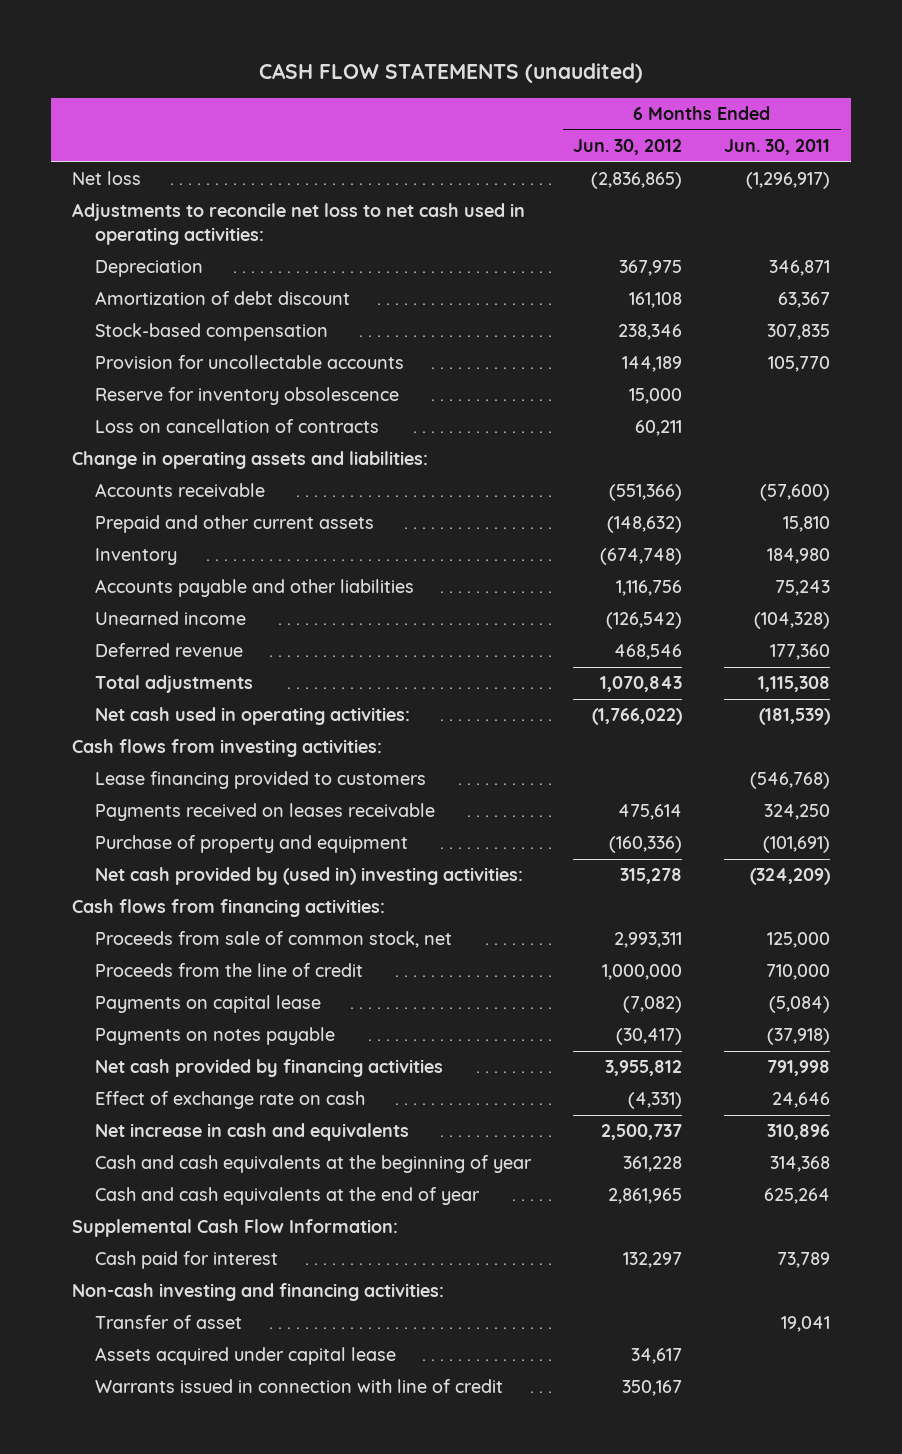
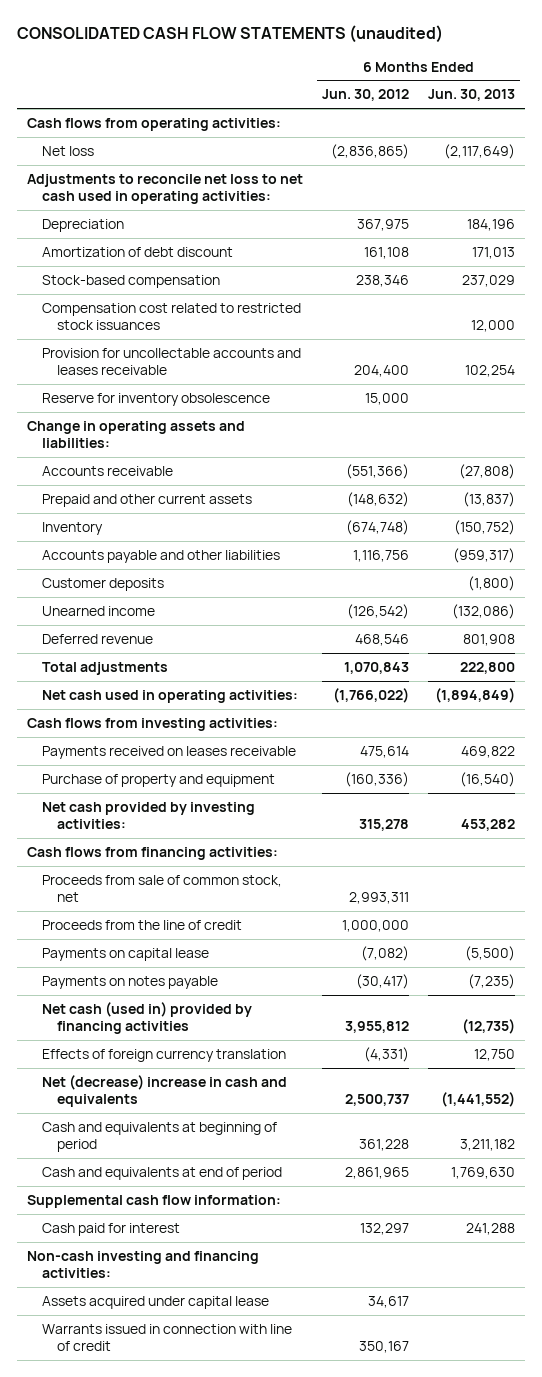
- CASH FLOW STATEMENTS (unaudited)
+ CONSOLIDATED CASH FLOW STATEMENTS (unaudited)
- | 6 Months Ended Jun. 30, 2012 | 6 Months Ended Jun. 30, 2011
+ | 6 Months Ended Jun. 30, 2012 | 6 Months Ended Jun. 30, 2013
+ Cash flows from operating activities:
- Provision for uncollectable accounts | 144,189 | 105,770
+ Compensation cost related to restricted stock issuances | | 12,000
+ Provision for uncollectable accounts and leases receivable | 204,400 | 102,254
- Loss on cancellation of contracts | 60,211 |
+ Customer deposits | | (1,800)
- Lease financing provided to customers | | (546,768)
- Net cash provided by (used in) investing activities: | 315,278 | (324,209)
+ Net cash provided by investing activities: | 315,278 | 453,282
- Net cash provided by financing activities | 3,955,812 | 791,998
- Effect of exchange rate on cash | (4,331) | 24,646
- Net increase in cash and equivalents | 2,500,737 | 310,896
- Cash and cash equivalents at the beginning of year | 361,228 | 314,368
- Cash and cash equivalents at the end of year | 2,861,965 | 625,264
- Supplemental Cash Flow Information:
+ Net cash (used in) provided by financing activities | 3,955,812 | (12,735)
+ Effects of foreign currency translation | (4,331) | 12,750
+ Net (decrease) increase in cash and equivalents | 2,500,737 | (1,441,552)
+ Cash and equivalents at beginning of period | 361,228 | 3,211,182
+ Cash and equivalents at end of period | 2,861,965 | 1,769,630
+ Supplemental cash flow information:
- Transfer of asset | | 19,041

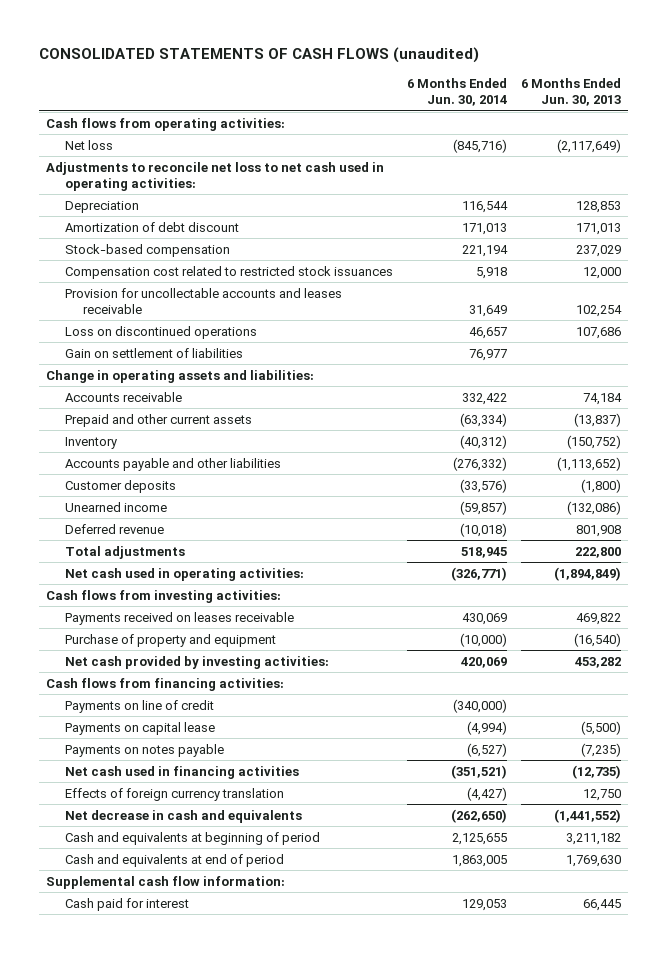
- CONSOLIDATED CASH FLOW STATEMENTS (unaudited)
+ CONSOLIDATED STATEMENTS OF CASH FLOWS (unaudited)
- | 6 Months Ended Jun. 30, 2012 | 6 Months Ended Jun. 30, 2013
+ | 6 Months Ended Jun. 30, 2014 | 6 Months Ended Jun. 30, 2013
- Depreciation | 367,975 | 184,196
+ Depreciation | 116,544 | 128,853
- Reserve for inventory obsolescence | 15,000 |
+ Loss on discontinued operations | 46,657 | 107,686
+ Gain on settlement of liabilities | 76,977 |
- Accounts receivable | (551,366) | (27,808)
+ Accounts receivable | 332,422 | 74,184
- Accounts payable and other liabilities | 1,116,756 | (959,317)
+ Accounts payable and other liabilities | (276,332) | (1,113,652)
- Proceeds from sale of common stock, net | 2,993,311 |
- Proceeds from the line of credit | 1,000,000 |
+ Payments on line of credit | (340,000) |
- Net cash (used in) provided by financing activities | 3,955,812 | (12,735)
+ Net cash used in financing activities | (351,521) | (12,735)
- Net (decrease) increase in cash and equivalents | 2,500,737 | (1,441,552)
+ Net decrease in cash and equivalents | (262,650) | (1,441,552)
- Cash paid for interest | 132,297 | 241,288
- Non-cash investing and financing activities:
- Assets acquired under capital lease | 34,617 |
- Warrants issued in connection with line of credit | 350,167 |
+ Cash paid for interest | 129,053 | 66,445

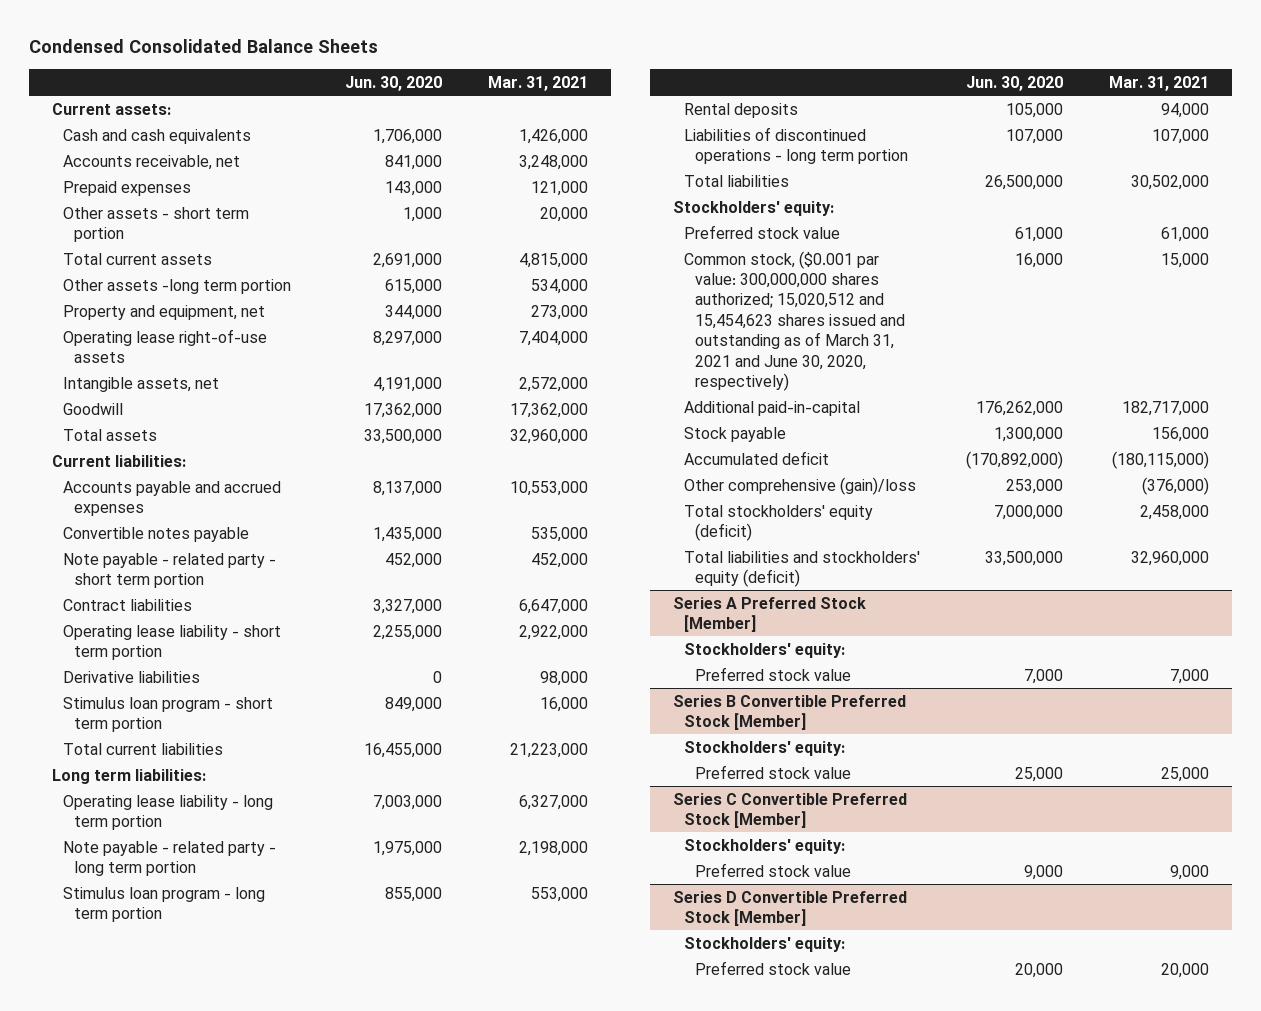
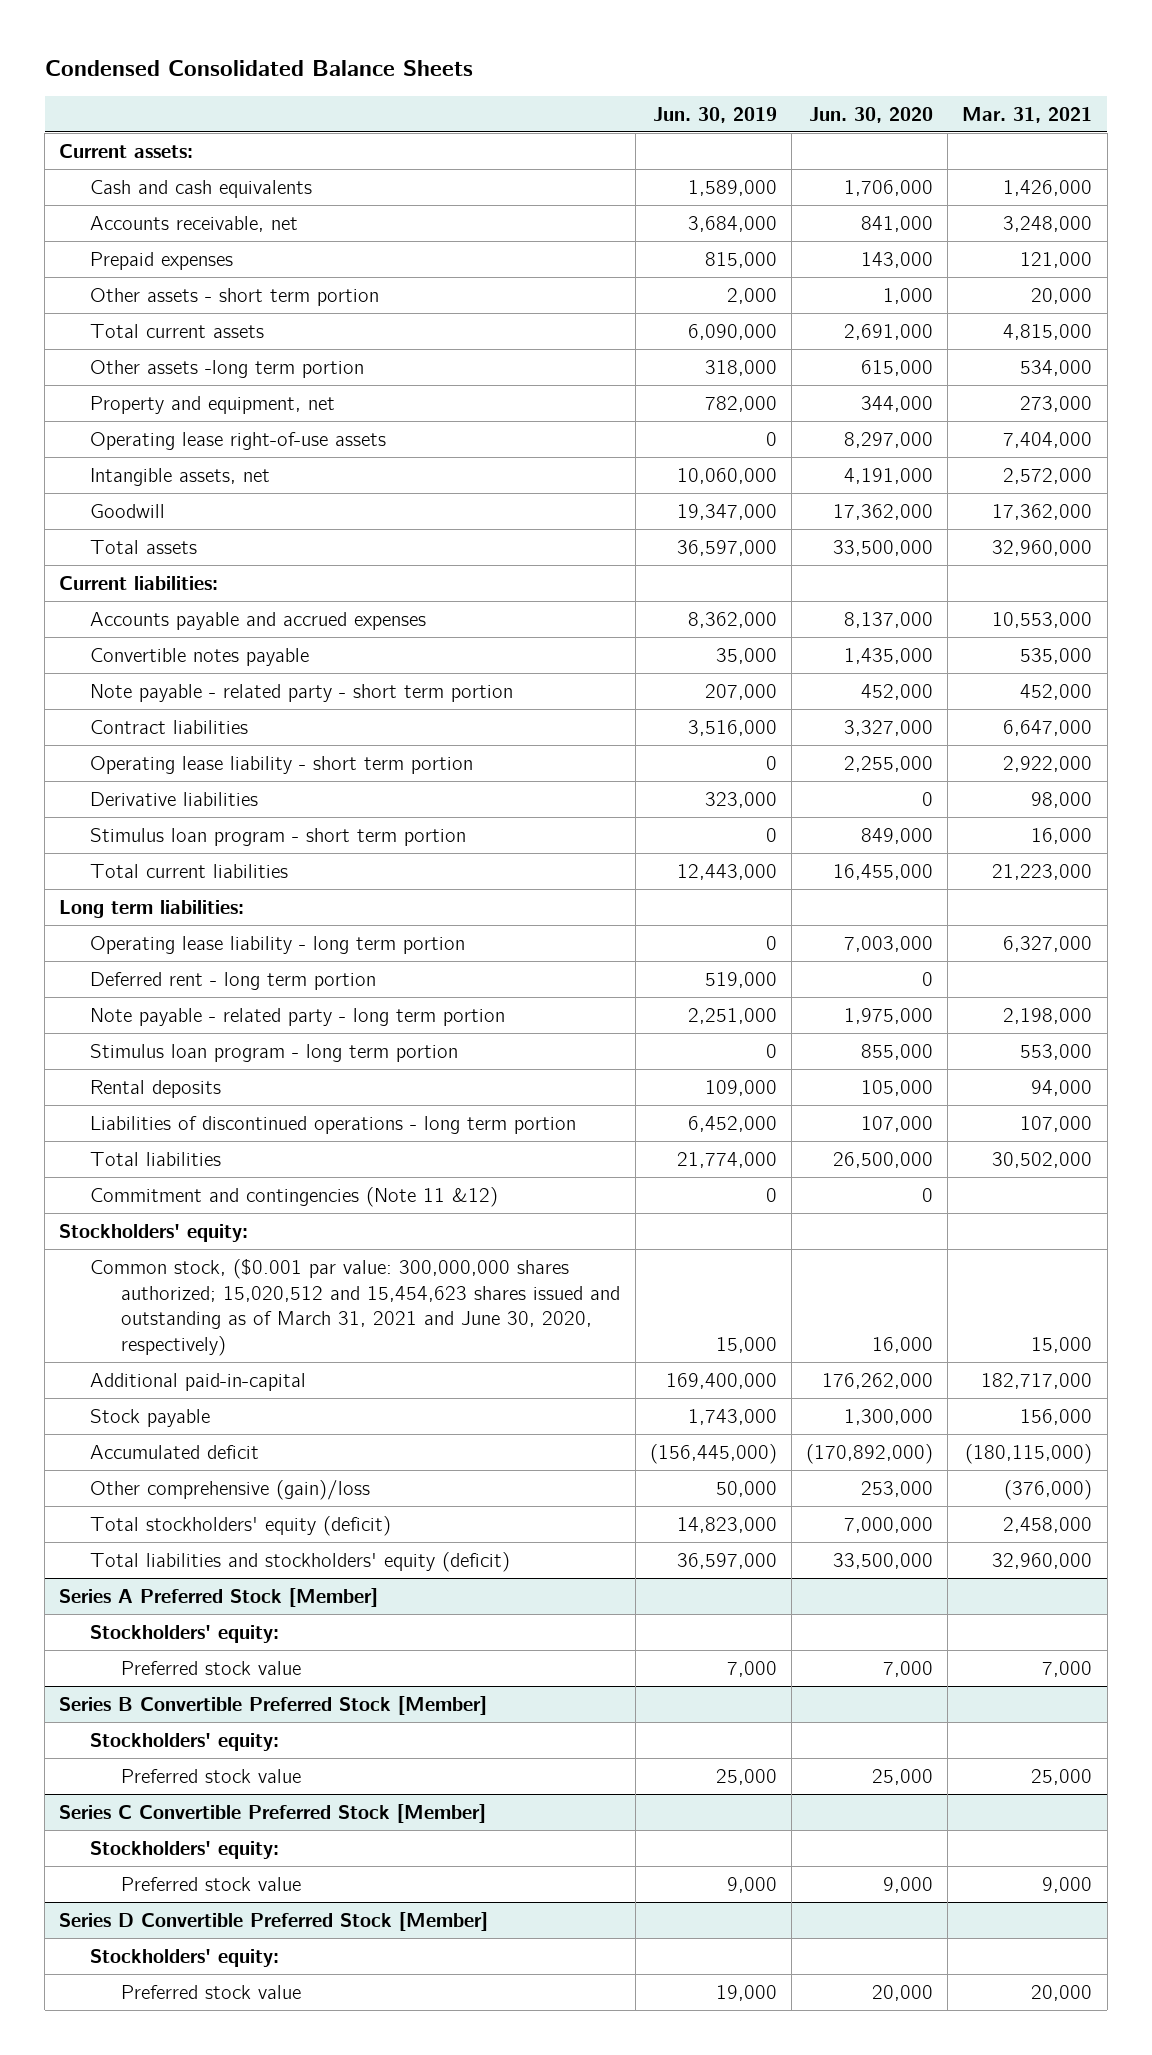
- | Jun. 30, 2020 | Mar. 31, 2021
+ | Jun. 30, 2019 | Jun. 30, 2020 | Mar. 31, 2021
+ Deferred rent - long term portion | 519,000 | 0 |
+ Commitment and contingencies (Note 11 &12) | 0 | 0 |
- Preferred stock value | 61,000 | 61,000

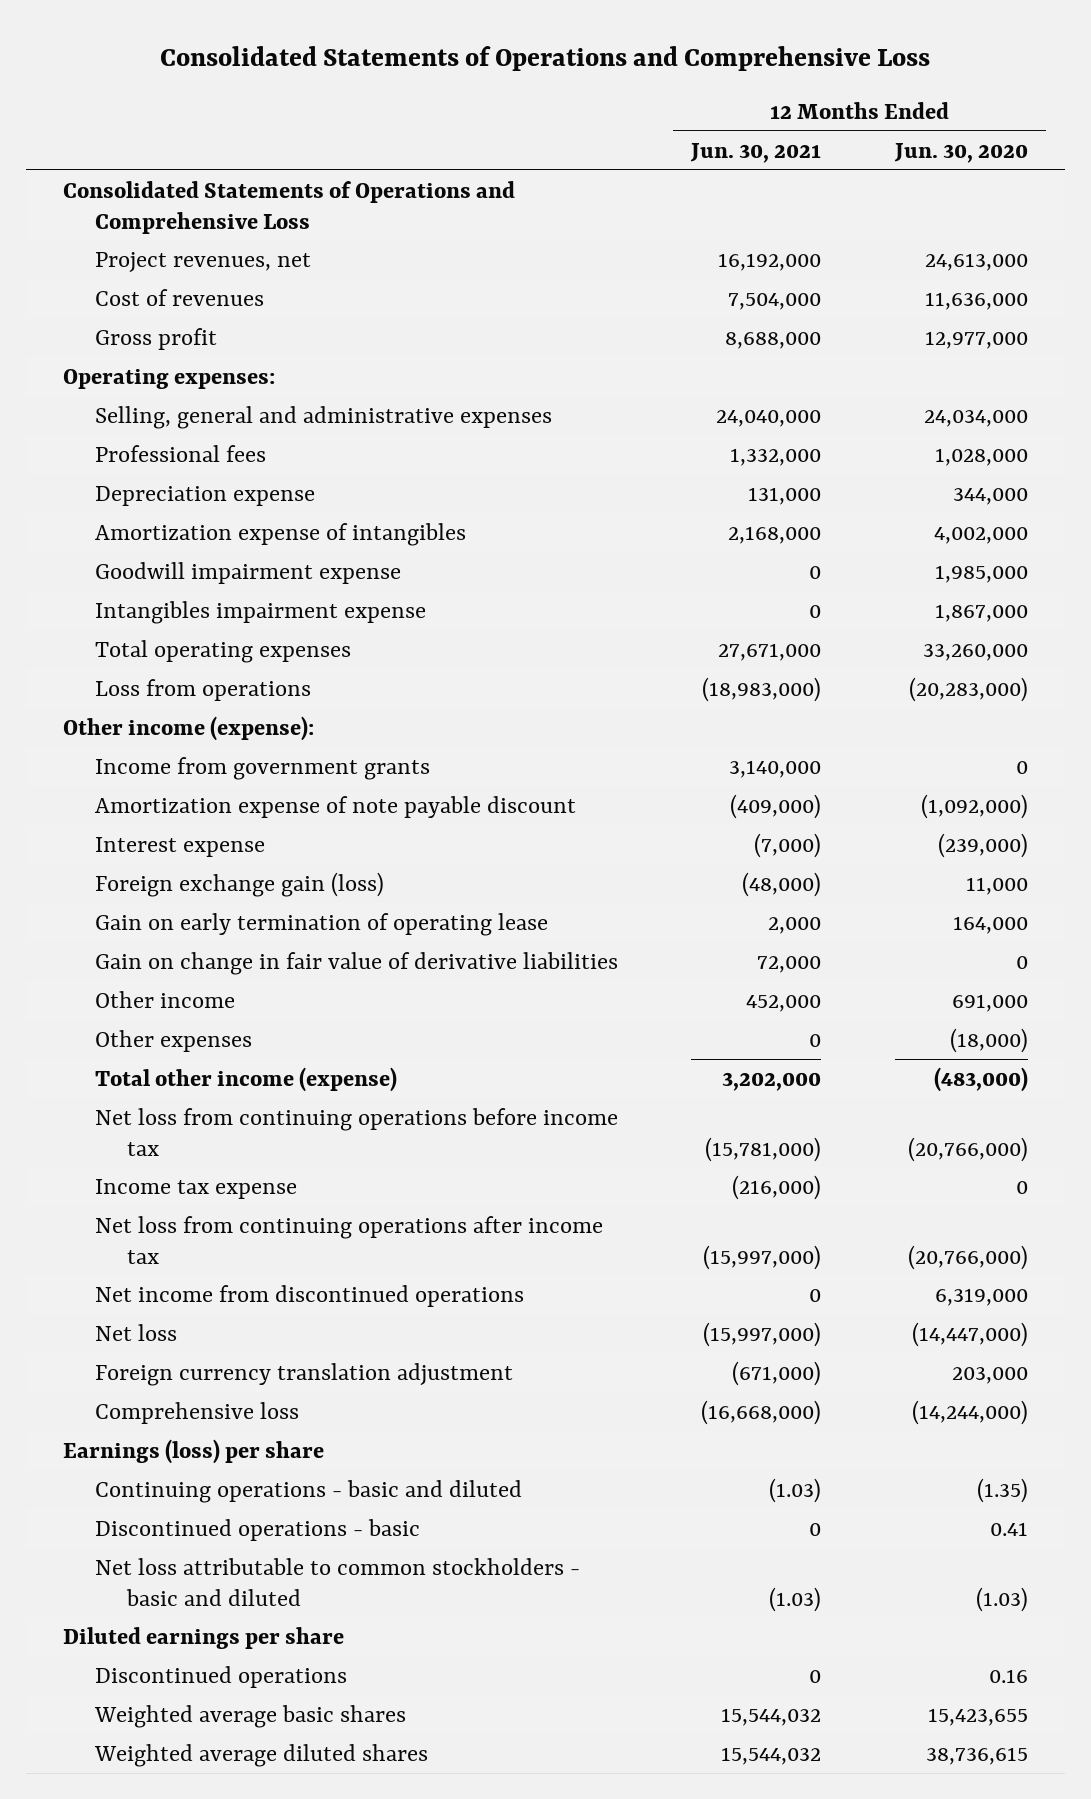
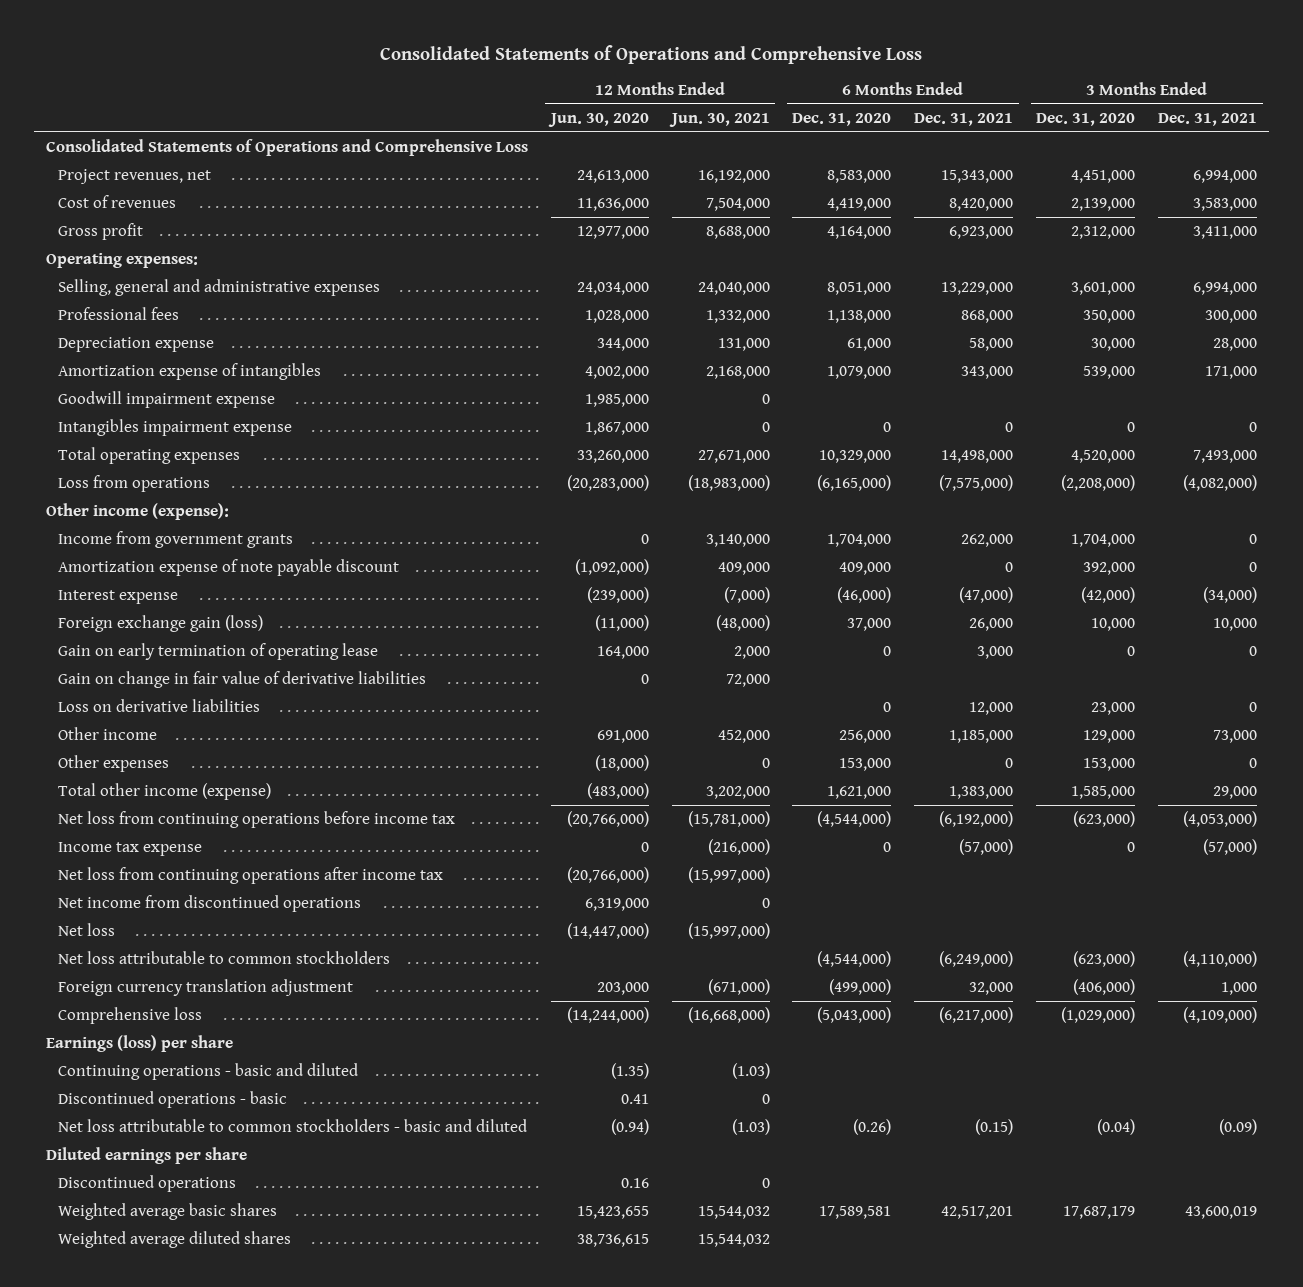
- | 12 Months Ended Jun. 30, 2021 | 12 Months Ended Jun. 30, 2020
+ | 12 Months Ended Jun. 30, 2020 | 12 Months Ended Jun. 30, 2021 | 6 Months Ended Dec. 31, 2020 | 6 Months Ended Dec. 31, 2021 | 3 Months Ended Dec. 31, 2020 | 3 Months Ended Dec. 31, 2021
- Amortization expense of note payable discount | (409,000) | (1,092,000)
+ Amortization expense of note payable discount | (1,092,000) | 409,000 | 409,000 | 0 | 392,000 | 0
- Foreign exchange gain (loss) | (48,000) | 11,000
+ Foreign exchange gain (loss) | (11,000) | (48,000) | 37,000 | 26,000 | 10,000 | 10,000
+ Loss on derivative liabilities | | | 0 | 12,000 | 23,000 | 0
+ Net loss attributable to common stockholders | | | (4,544,000) | (6,249,000) | (623,000) | (4,110,000)
- Net loss attributable to common stockholders - basic and diluted | (1.03) | (1.03)
+ Net loss attributable to common stockholders - basic and diluted | (0.94) | (1.03) | (0.26) | (0.15) | (0.04) | (0.09)

